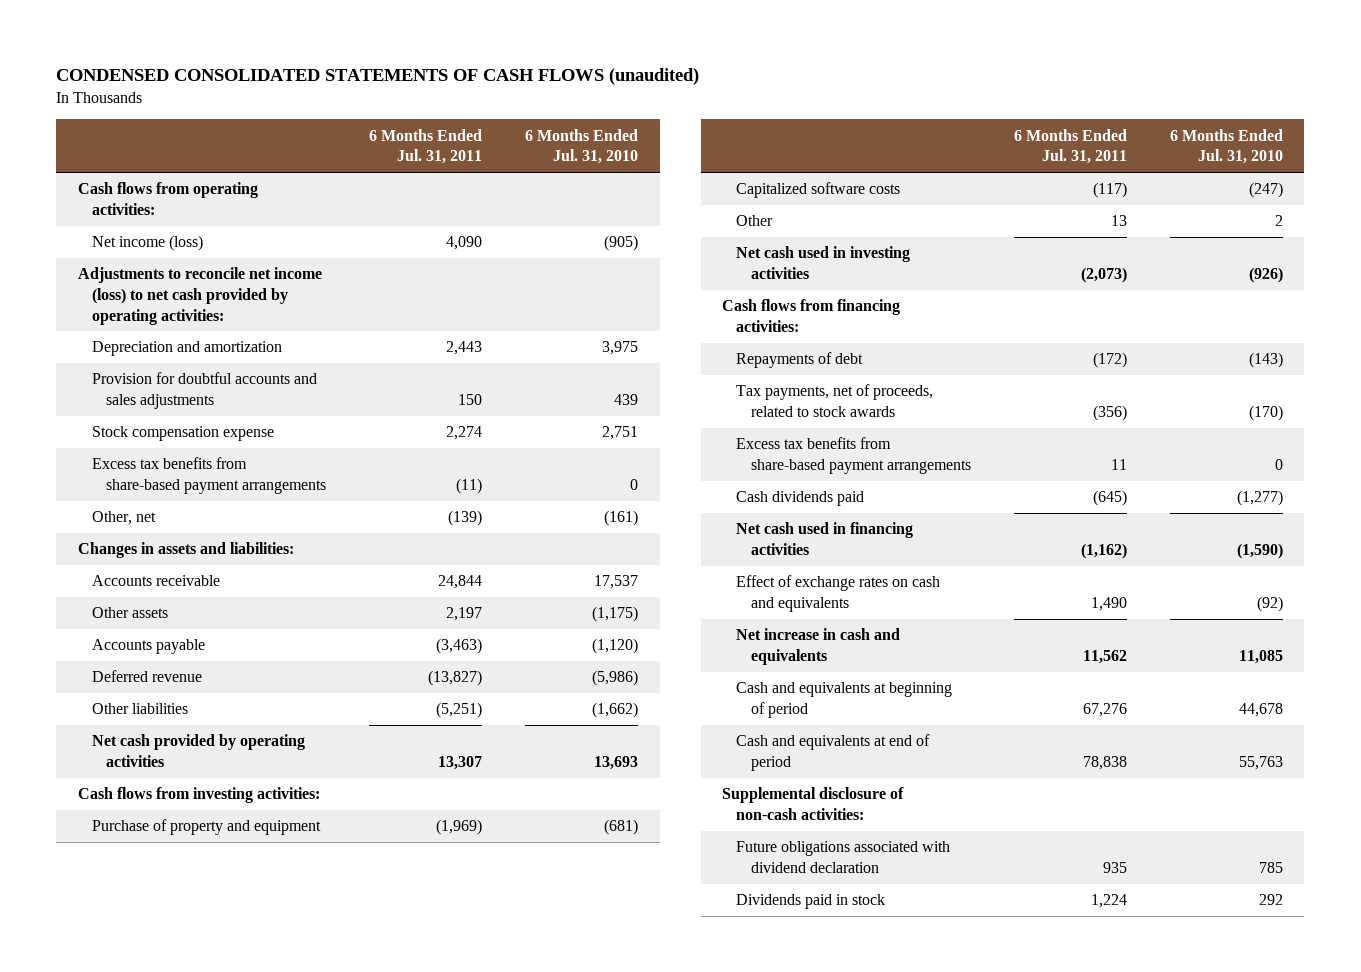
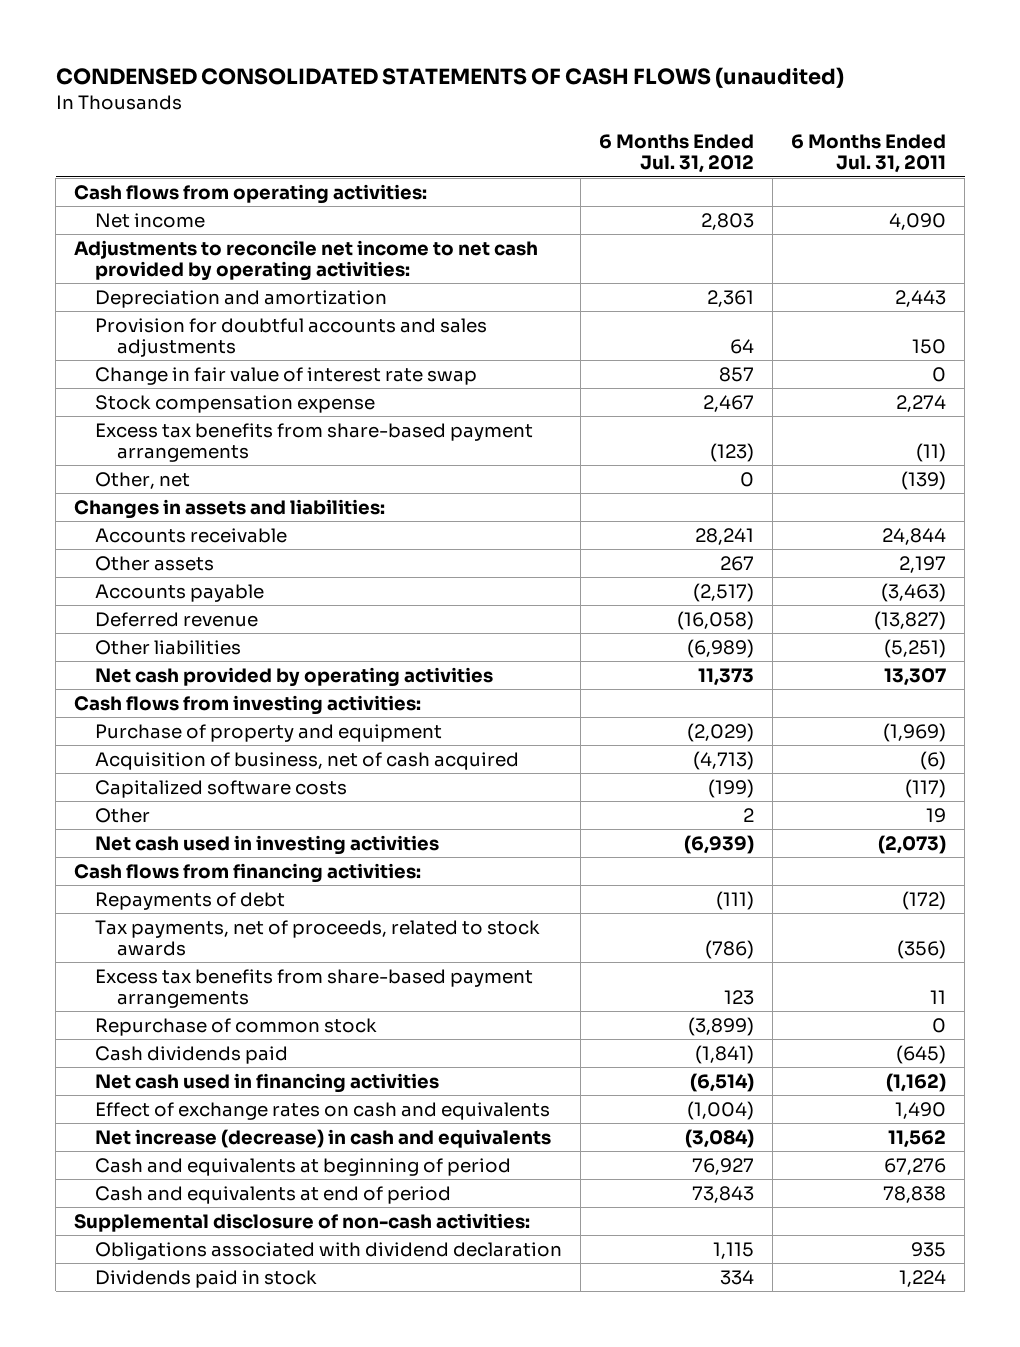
- | 6 Months Ended Jul. 31, 2011 | 6 Months Ended Jul. 31, 2010
+ | 6 Months Ended Jul. 31, 2012 | 6 Months Ended Jul. 31, 2011
- Net income (loss) | 4,090 | (905)
- Adjustments to reconcile net income (loss) to net cash provided by operating activities:
+ Net income | 2,803 | 4,090
+ Adjustments to reconcile net income to net cash provided by operating activities:
+ Change in fair value of interest rate swap | 857 | 0
+ Acquisition of business, net of cash acquired | (4,713) | (6)
- Other | 13 | 2
+ Other | 2 | 19
+ Repurchase of common stock | (3,899) | 0
- Net increase in cash and equivalents | 11,562 | 11,085
+ Net increase (decrease) in cash and equivalents | (3,084) | 11,562
- Future obligations associated with dividend declaration | 935 | 785
+ Obligations associated with dividend declaration | 1,115 | 935

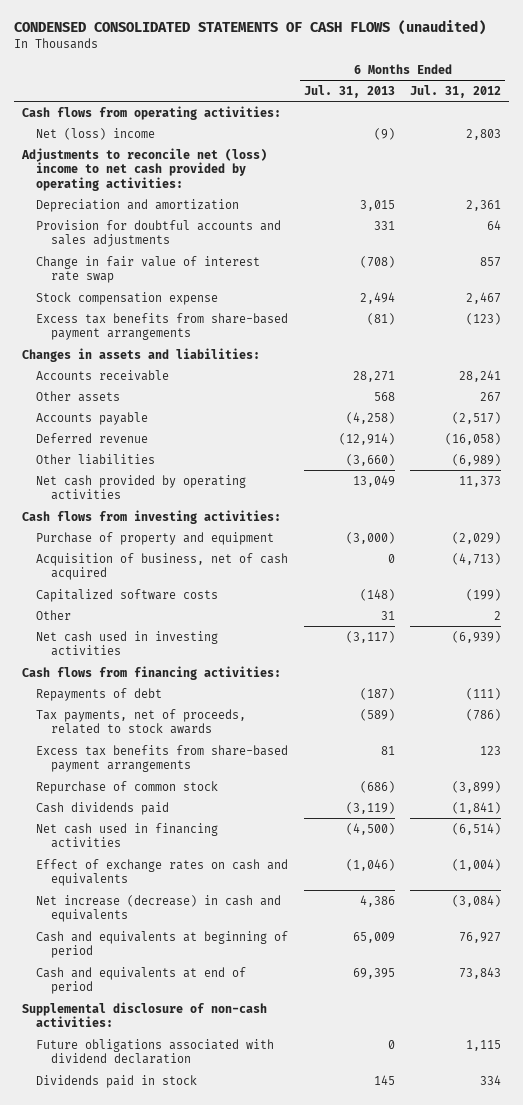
- | 6 Months Ended Jul. 31, 2012 | 6 Months Ended Jul. 31, 2011
+ | 6 Months Ended Jul. 31, 2013 | 6 Months Ended Jul. 31, 2012
- Net income | 2,803 | 4,090
- Adjustments to reconcile net income to net cash provided by operating activities:
+ Net (loss) income | (9) | 2,803
+ Adjustments to reconcile net (loss) income to net cash provided by operating activities:
- Other, net | 0 | (139)
- Obligations associated with dividend declaration | 1,115 | 935
+ Future obligations associated with dividend declaration | 0 | 1,115

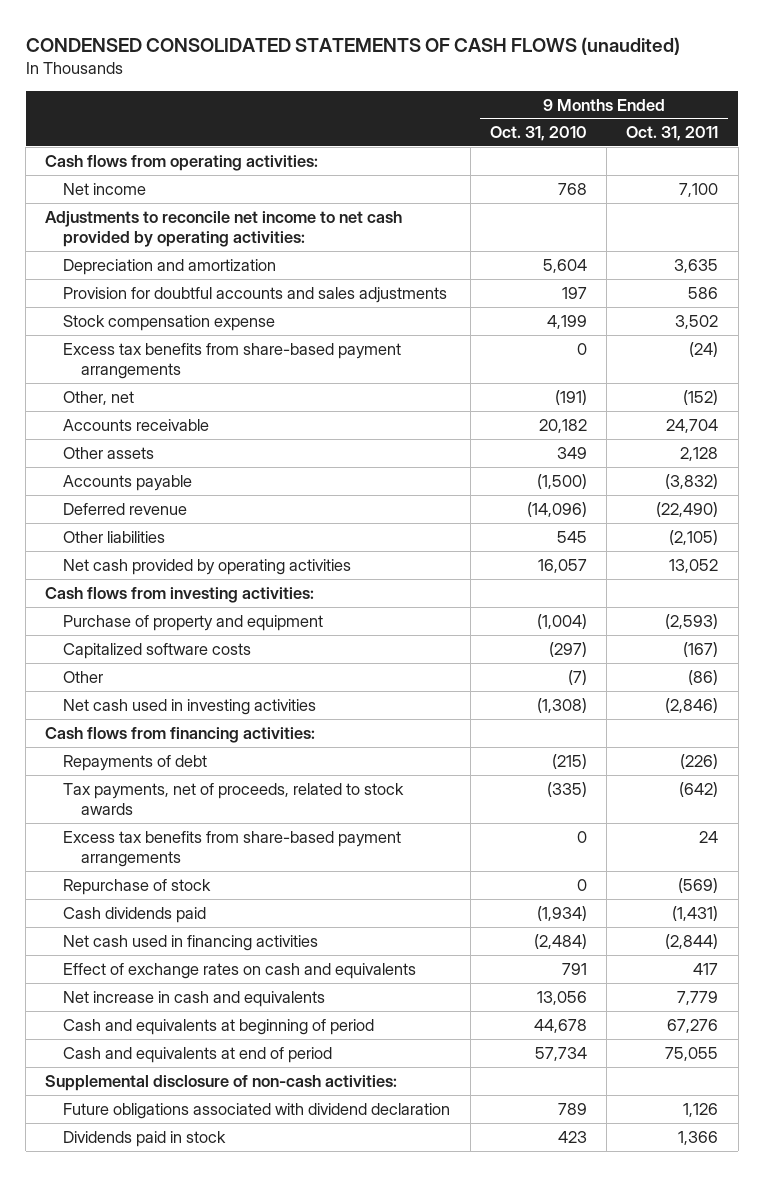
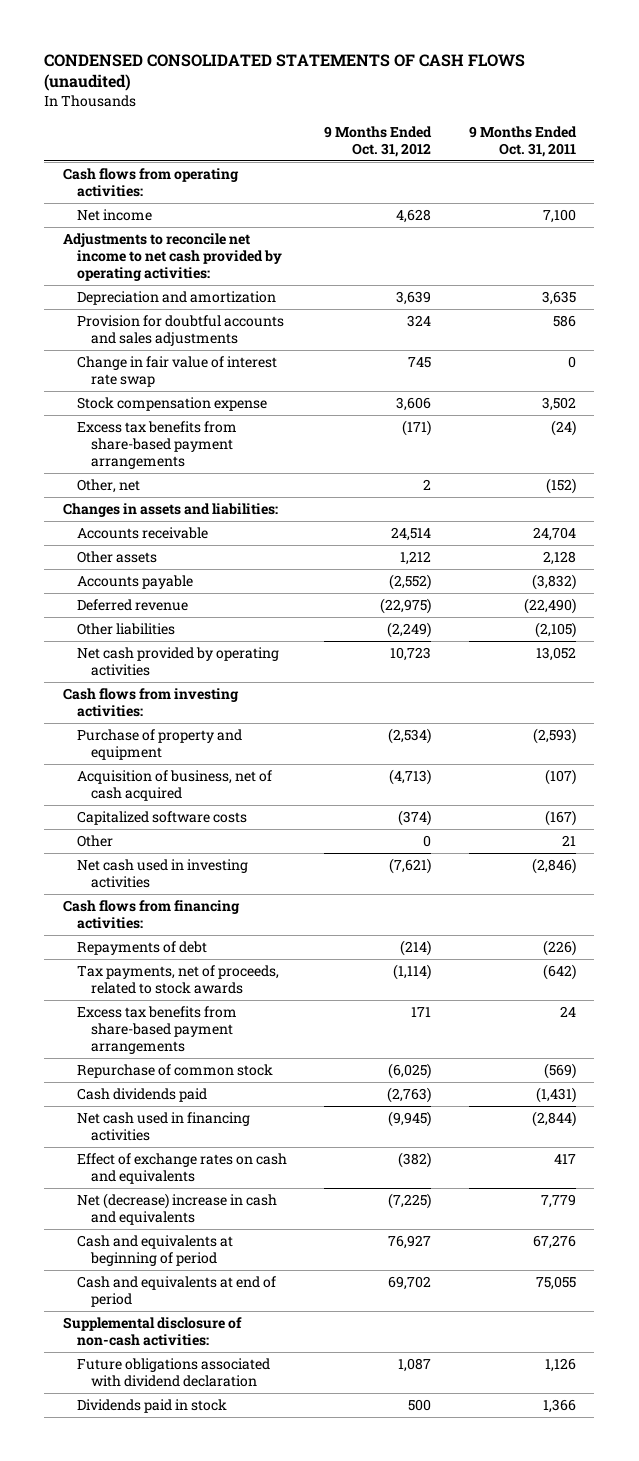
- | 9 Months Ended Oct. 31, 2010 | 9 Months Ended Oct. 31, 2011
+ | 9 Months Ended Oct. 31, 2012 | 9 Months Ended Oct. 31, 2011
+ Change in fair value of interest rate swap | 745 | 0
+ Changes in assets and liabilities:
+ Acquisition of business, net of cash acquired | (4,713) | (107)
- Other | (7) | (86)
+ Other | 0 | 21
- Repurchase of stock | 0 | (569)
+ Repurchase of common stock | (6,025) | (569)
- Net increase in cash and equivalents | 13,056 | 7,779
+ Net (decrease) increase in cash and equivalents | (7,225) | 7,779

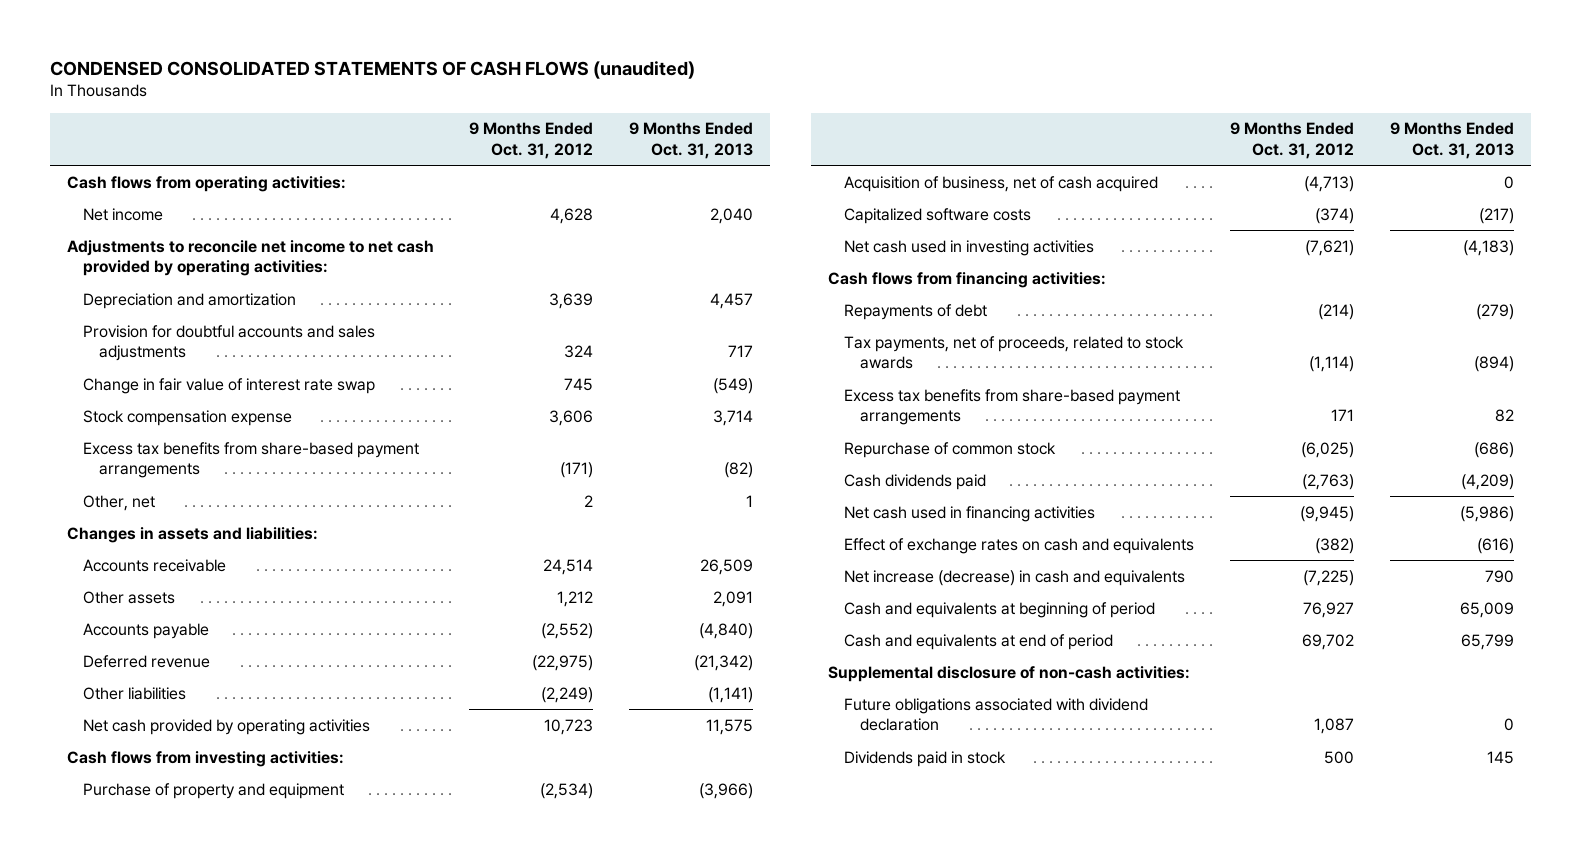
- | 9 Months Ended Oct. 31, 2012 | 9 Months Ended Oct. 31, 2011
+ | 9 Months Ended Oct. 31, 2012 | 9 Months Ended Oct. 31, 2013
- Other | 0 | 21
- Net (decrease) increase in cash and equivalents | (7,225) | 7,779
+ Net increase (decrease) in cash and equivalents | (7,225) | 790

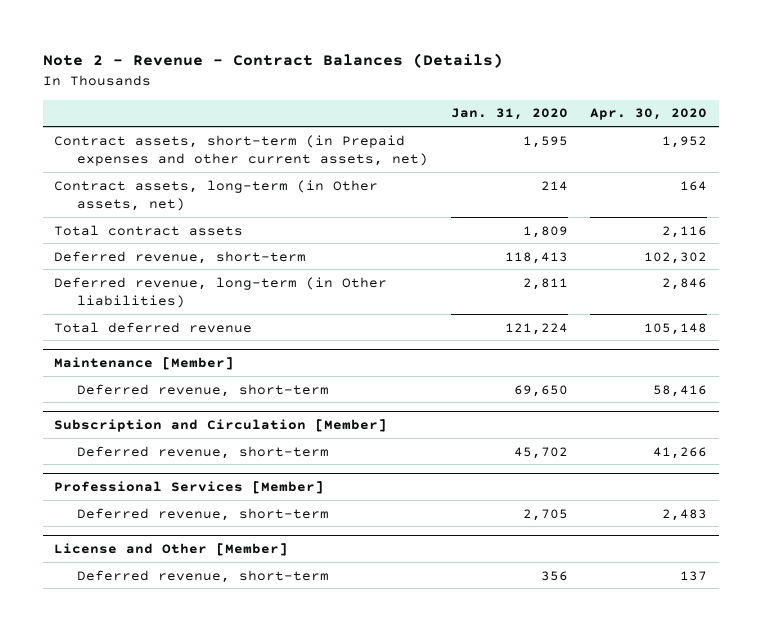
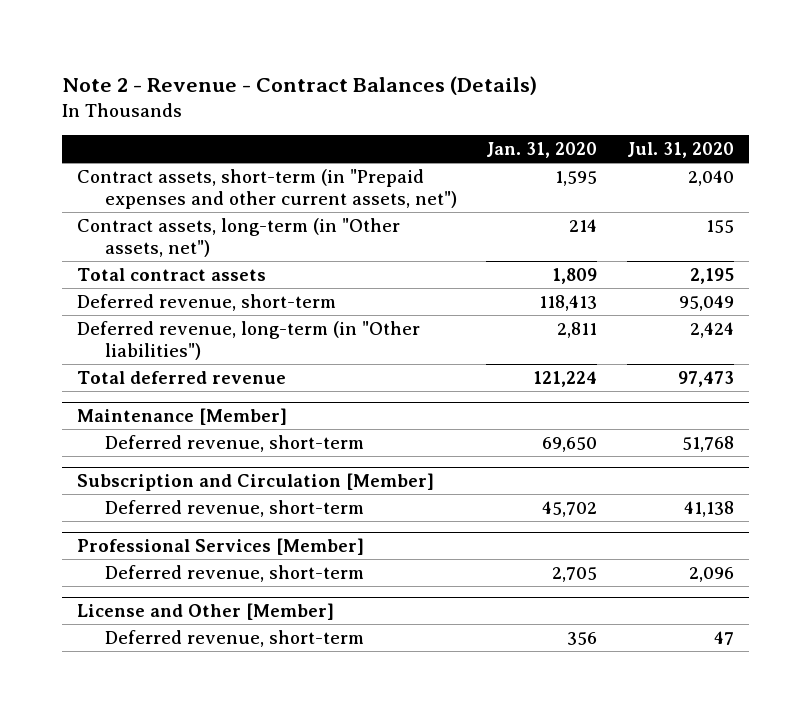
- | Jan. 31, 2020 | Apr. 30, 2020
+ | Jan. 31, 2020 | Jul. 31, 2020
- Contract assets, short-term (in Prepaid expenses and other current assets, net) | 1,595 | 1,952
- Contract assets, long-term (in Other assets, net) | 214 | 164
+ Contract assets, short-term (in "Prepaid expenses and other current assets, net") | 1,595 | 2,040
+ Contract assets, long-term (in "Other assets, net") | 214 | 155
- Deferred revenue, long-term (in Other liabilities) | 2,811 | 2,846
+ Deferred revenue, long-term (in "Other liabilities") | 2,811 | 2,424

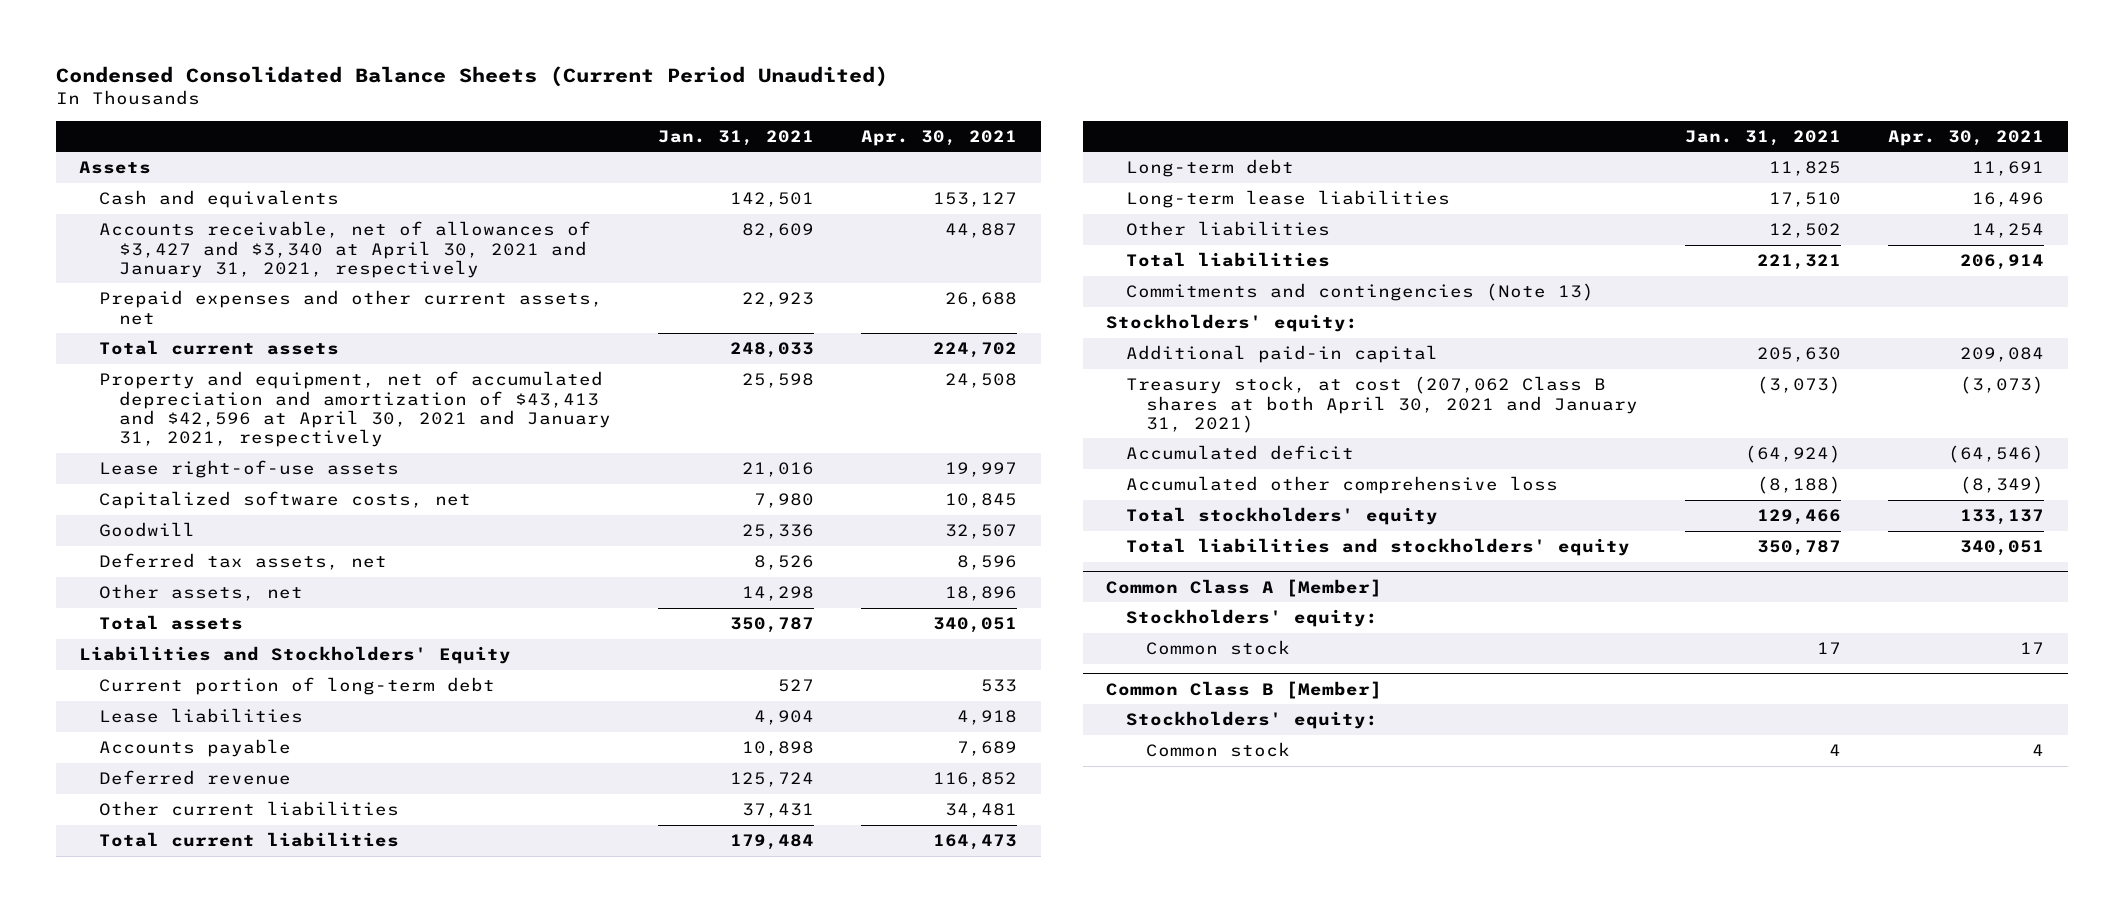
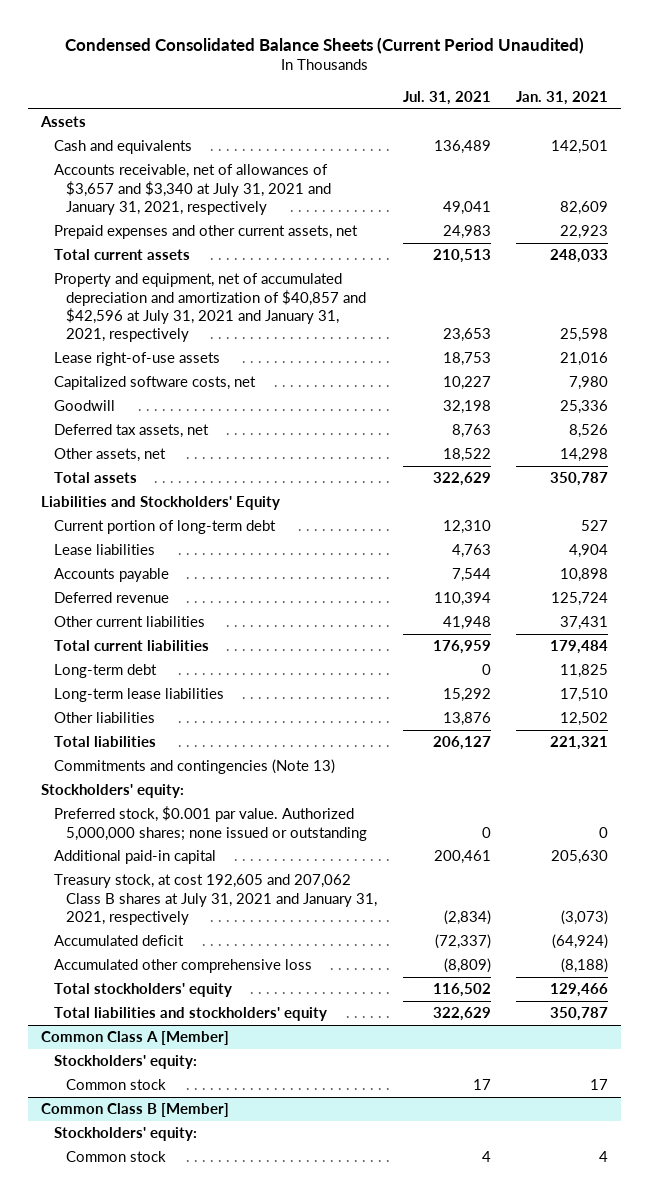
- | Jan. 31, 2021 | Apr. 30, 2021
+ | Jul. 31, 2021 | Jan. 31, 2021
- Accounts receivable, net of allowances of $3,427 and $3,340 at April 30, 2021 and January 31, 2021, respectively | 82,609 | 44,887
+ Accounts receivable, net of allowances of $3,657 and $3,340 at July 31, 2021 and January 31, 2021, respectively | 49,041 | 82,609
- Property and equipment, net of accumulated depreciation and amortization of $43,413 and $42,596 at April 30, 2021 and January 31, 2021, respectively | 25,598 | 24,508
+ Property and equipment, net of accumulated depreciation and amortization of $40,857 and $42,596 at July 31, 2021 and January 31, 2021, respectively | 23,653 | 25,598
+ Preferred stock, $0.001 par value. Authorized 5,000,000 shares; none issued or outstanding | 0 | 0
- Treasury stock, at cost (207,062 Class B shares at both April 30, 2021 and January 31, 2021) | (3,073) | (3,073)
+ Treasury stock, at cost 192,605 and 207,062 Class B shares at July 31, 2021 and January 31, 2021, respectively | (2,834) | (3,073)

